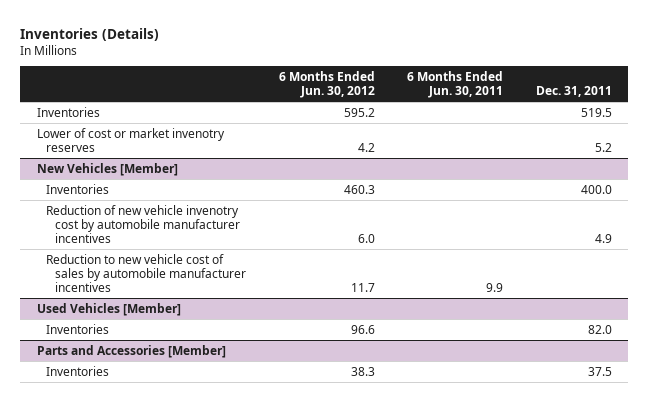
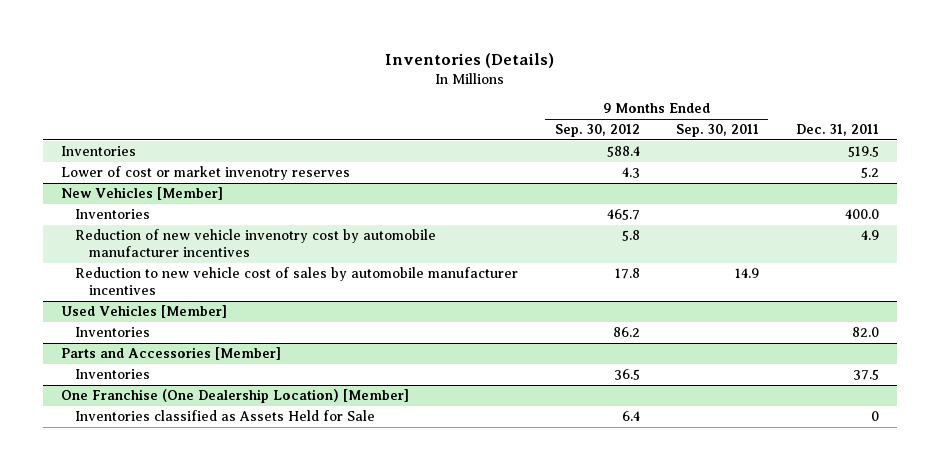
- | 6 Months Ended Jun. 30, 2012 | 6 Months Ended Jun. 30, 2011 | Dec. 31, 2011
+ | 9 Months Ended Sep. 30, 2012 | 9 Months Ended Sep. 30, 2011 | Dec. 31, 2011
+ One Franchise (One Dealership Location) [Member]
+ Inventories classified as Assets Held for Sale | 6.4 | | 0

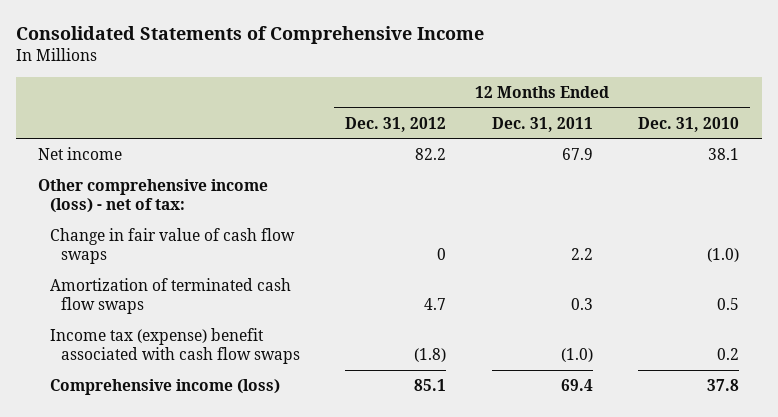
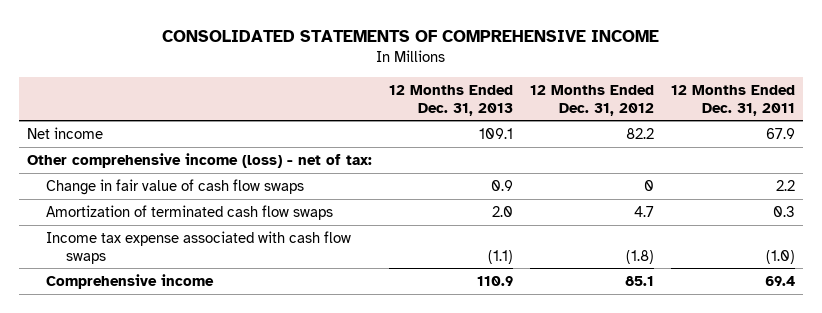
- Consolidated Statements of Comprehensive Income
+ CONSOLIDATED STATEMENTS OF COMPREHENSIVE INCOME
- | 12 Months Ended Dec. 31, 2012 | 12 Months Ended Dec. 31, 2011 | 12 Months Ended Dec. 31, 2010
+ | 12 Months Ended Dec. 31, 2013 | 12 Months Ended Dec. 31, 2012 | 12 Months Ended Dec. 31, 2011
- Income tax (expense) benefit associated with cash flow swaps | (1.8) | (1.0) | 0.2
- Comprehensive income (loss) | 85.1 | 69.4 | 37.8
+ Income tax expense associated with cash flow swaps | (1.1) | (1.8) | (1.0)
+ Comprehensive income | 110.9 | 85.1 | 69.4

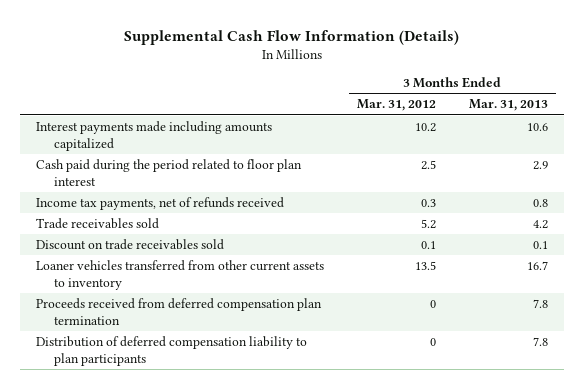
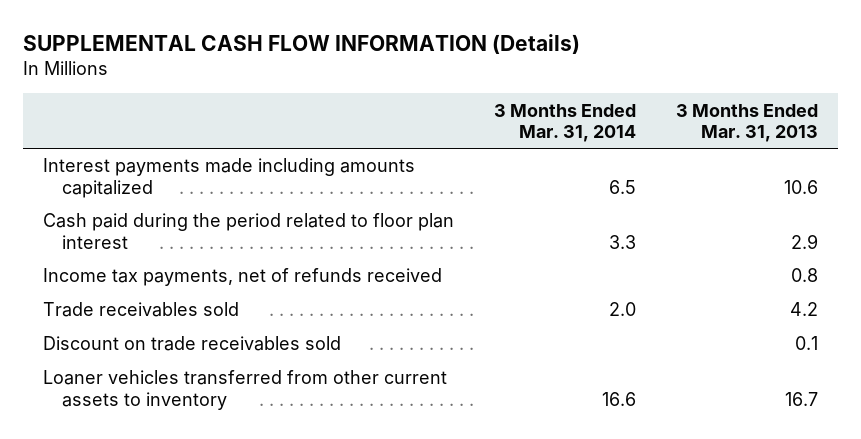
- Supplemental Cash Flow Information (Details)
+ SUPPLEMENTAL CASH FLOW INFORMATION (Details)
- | 3 Months Ended Mar. 31, 2012 | 3 Months Ended Mar. 31, 2013
+ | 3 Months Ended Mar. 31, 2014 | 3 Months Ended Mar. 31, 2013
- Proceeds received from deferred compensation plan termination | 0 | 7.8
- Distribution of deferred compensation liability to plan participants | 0 | 7.8

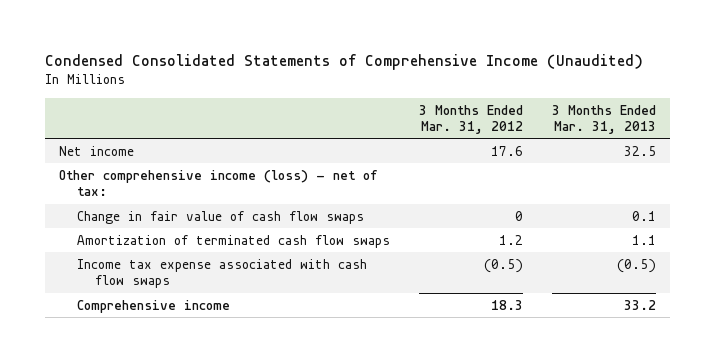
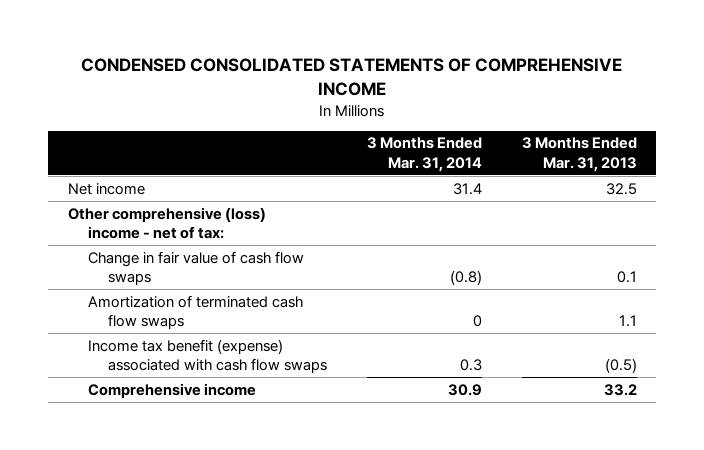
- Condensed Consolidated Statements of Comprehensive Income (Unaudited)
+ CONDENSED CONSOLIDATED STATEMENTS OF COMPREHENSIVE INCOME
- | 3 Months Ended Mar. 31, 2012 | 3 Months Ended Mar. 31, 2013
+ | 3 Months Ended Mar. 31, 2014 | 3 Months Ended Mar. 31, 2013
- Other comprehensive income (loss) - net of tax:
+ Other comprehensive (loss) income - net of tax:
- Income tax expense associated with cash flow swaps | (0.5) | (0.5)
+ Income tax benefit (expense) associated with cash flow swaps | 0.3 | (0.5)

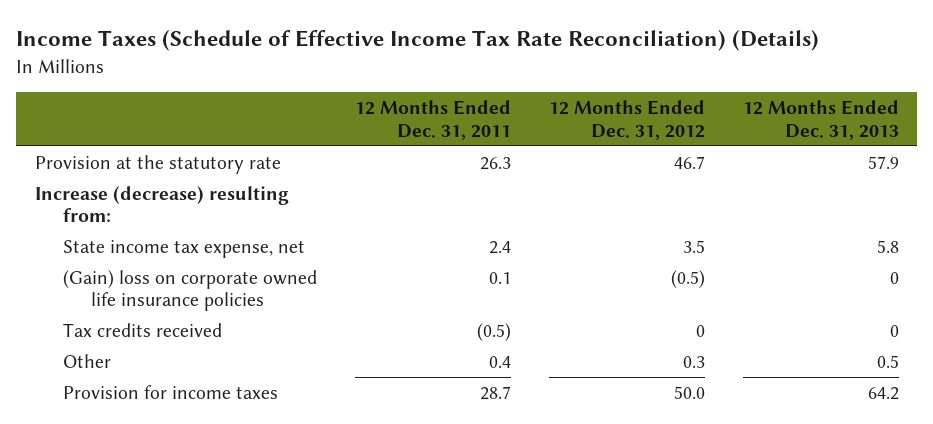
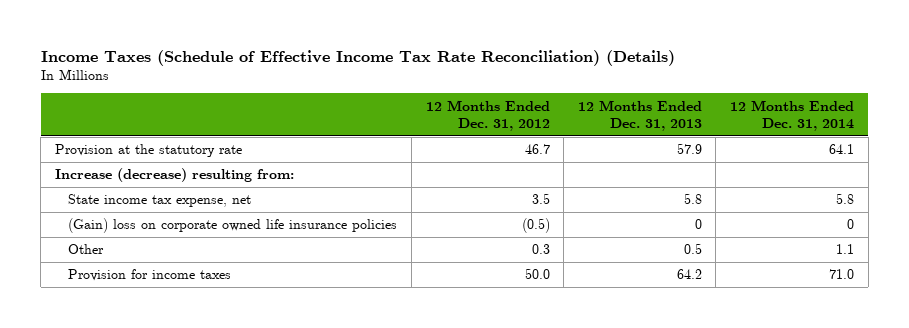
- | 12 Months Ended Dec. 31, 2011 | 12 Months Ended Dec. 31, 2012 | 12 Months Ended Dec. 31, 2013
+ | 12 Months Ended Dec. 31, 2012 | 12 Months Ended Dec. 31, 2013 | 12 Months Ended Dec. 31, 2014
- Tax credits received | (0.5) | 0 | 0

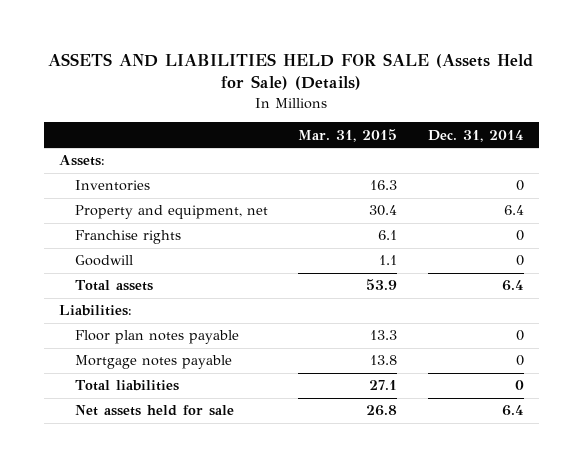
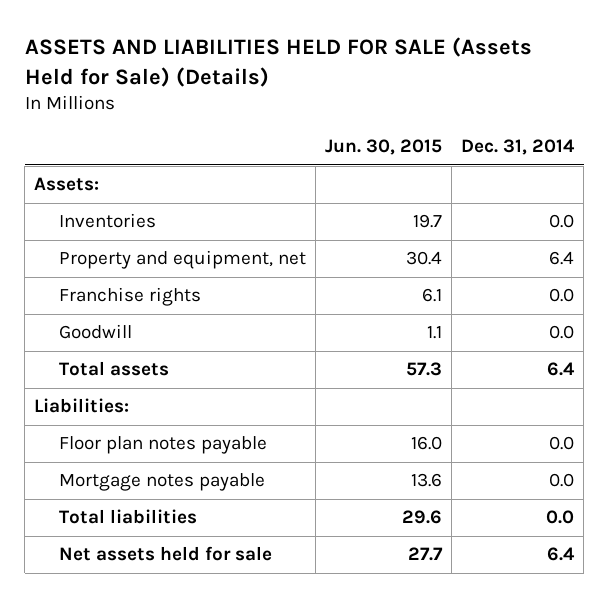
- | Mar. 31, 2015 | Dec. 31, 2014
+ | Jun. 30, 2015 | Dec. 31, 2014
- Inventories | 16.3 | 0
+ Inventories | 19.7 | 0.0
- Franchise rights | 6.1 | 0
- Goodwill | 1.1 | 0
+ Franchise rights | 6.1 | 0.0
+ Goodwill | 1.1 | 0.0
- Floor plan notes payable | 13.3 | 0
- Mortgage notes payable | 13.8 | 0
- Total liabilities | 27.1 | 0
+ Floor plan notes payable | 16.0 | 0.0
+ Mortgage notes payable | 13.6 | 0.0
+ Total liabilities | 29.6 | 0.0

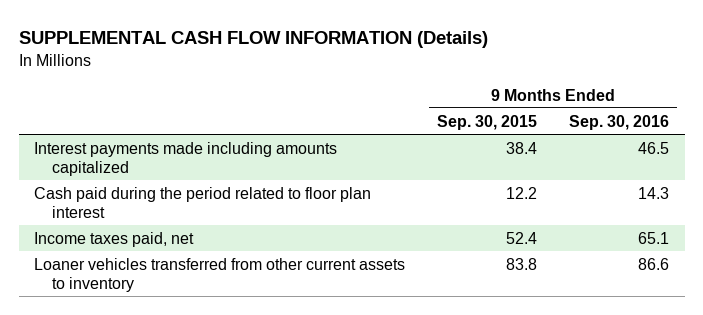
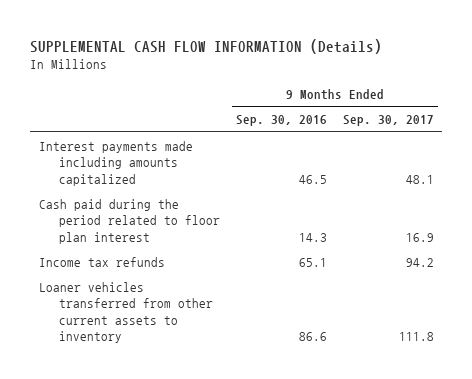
- | 9 Months Ended Sep. 30, 2015 | 9 Months Ended Sep. 30, 2016
+ | 9 Months Ended Sep. 30, 2016 | 9 Months Ended Sep. 30, 2017
- Income taxes paid, net | 52.4 | 65.1
+ Income tax refunds | 65.1 | 94.2

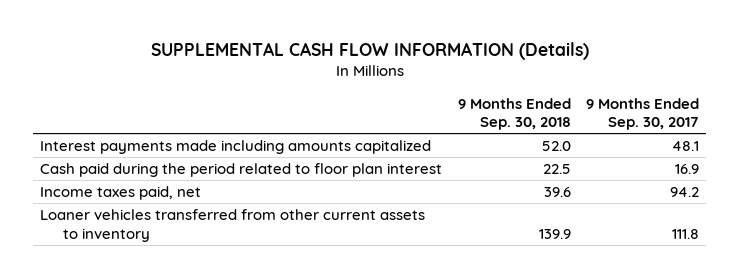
- | 9 Months Ended Sep. 30, 2016 | 9 Months Ended Sep. 30, 2017
+ | 9 Months Ended Sep. 30, 2018 | 9 Months Ended Sep. 30, 2017
- Income tax refunds | 65.1 | 94.2
+ Income taxes paid, net | 39.6 | 94.2

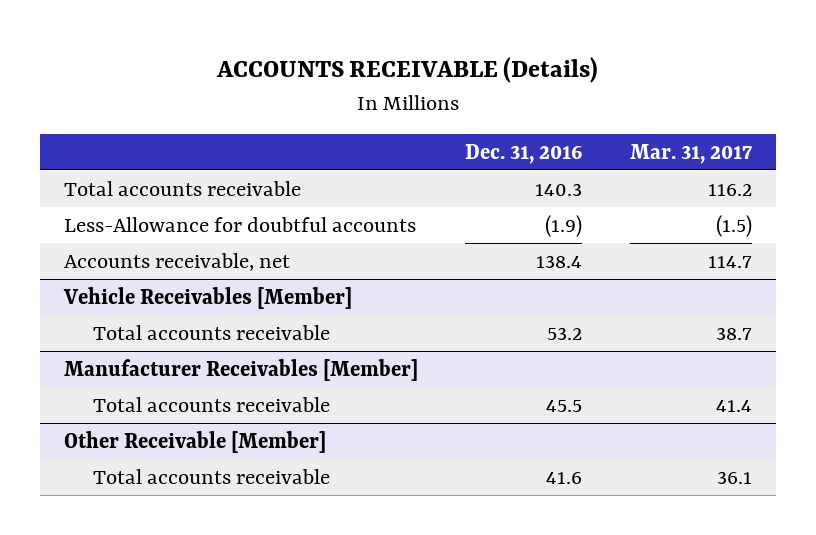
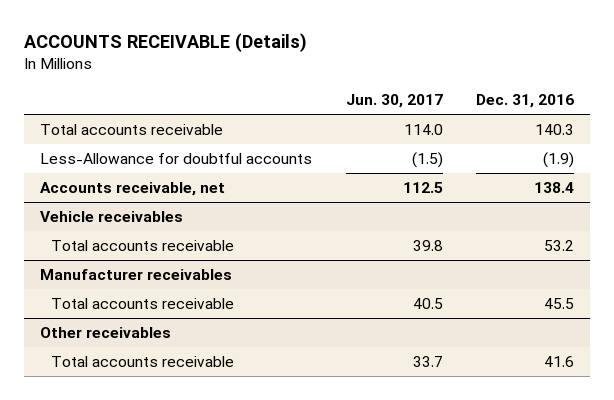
- | Dec. 31, 2016 | Mar. 31, 2017
+ | Jun. 30, 2017 | Dec. 31, 2016
- Vehicle Receivables [Member]
+ Vehicle receivables
- Manufacturer Receivables [Member]
+ Manufacturer receivables
- Other Receivable [Member]
+ Other receivables

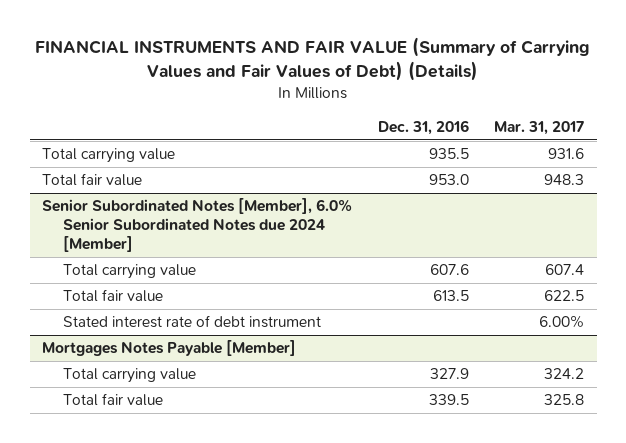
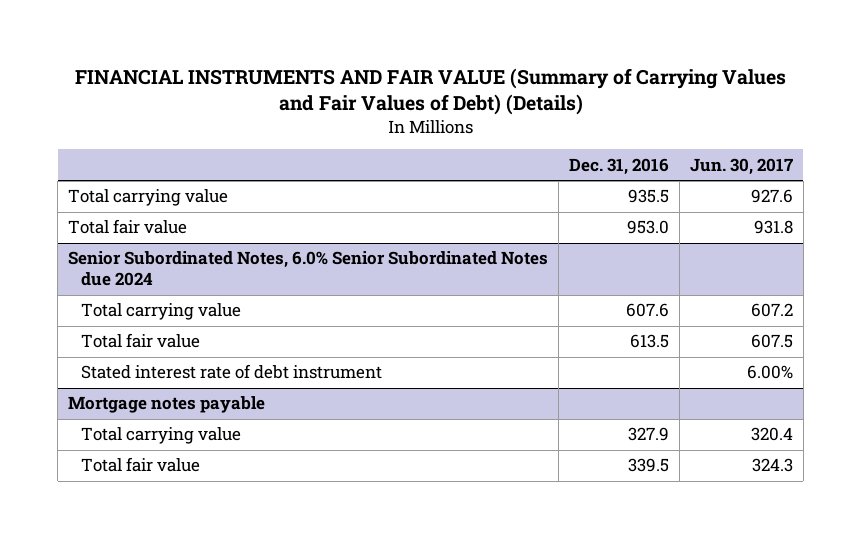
- | Dec. 31, 2016 | Mar. 31, 2017
+ | Dec. 31, 2016 | Jun. 30, 2017
- Senior Subordinated Notes [Member], 6.0% Senior Subordinated Notes due 2024 [Member]
+ Senior Subordinated Notes, 6.0% Senior Subordinated Notes due 2024
- Mortgages Notes Payable [Member]
+ Mortgage notes payable

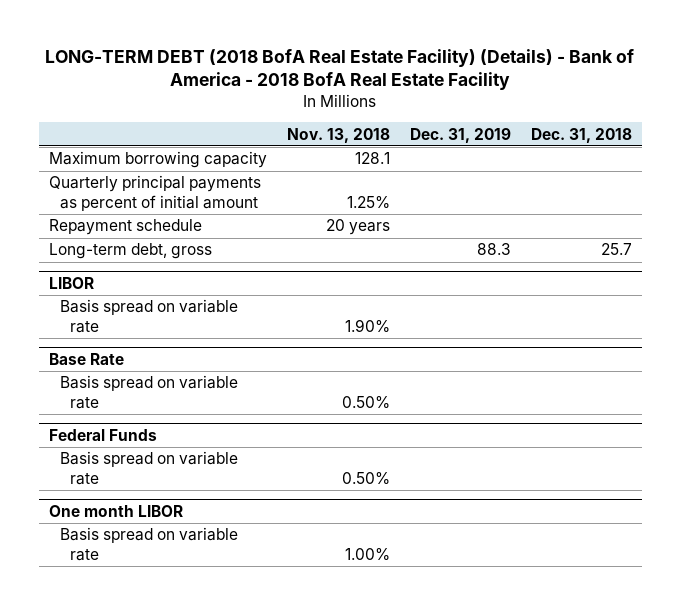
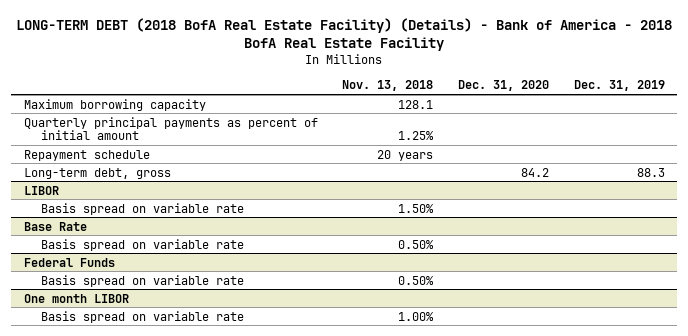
- | Nov. 13, 2018 | Dec. 31, 2019 | Dec. 31, 2018
+ | Nov. 13, 2018 | Dec. 31, 2020 | Dec. 31, 2019
@ LIBOR
- Basis spread on variable rate | 1.90% | |
+ Basis spread on variable rate | 1.50% | |

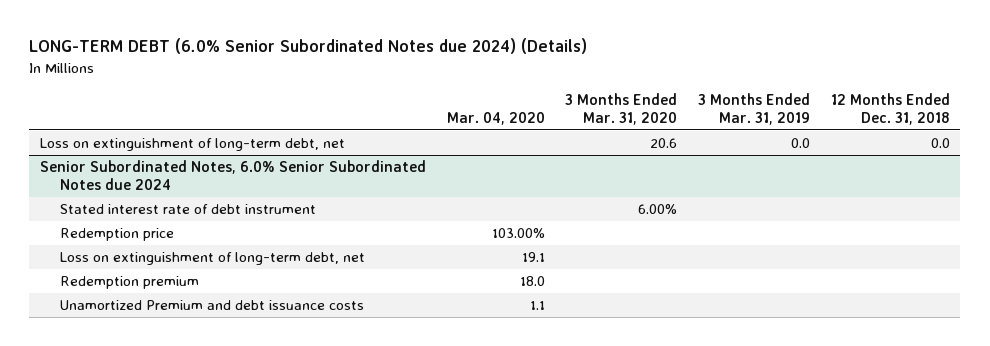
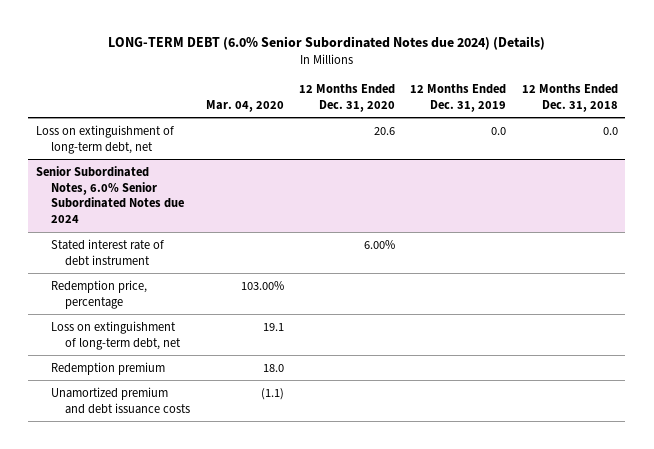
- | Mar. 04, 2020 | 3 Months Ended Mar. 31, 2020 | 3 Months Ended Mar. 31, 2019 | 12 Months Ended Dec. 31, 2018
+ | Mar. 04, 2020 | 12 Months Ended Dec. 31, 2020 | 12 Months Ended Dec. 31, 2019 | 12 Months Ended Dec. 31, 2018
@ Senior Subordinated Notes, 6.0% Senior Subordinated Notes due 2024
- Redemption price | 103.00% | | |
+ Redemption price, percentage | 103.00% | | |
- Unamortized Premium and debt issuance costs | 1.1 | | |
+ Unamortized premium and debt issuance costs | (1.1) | | |

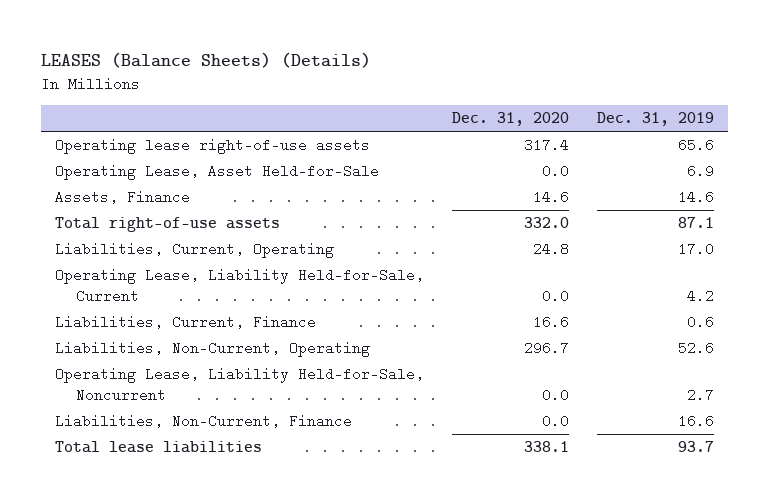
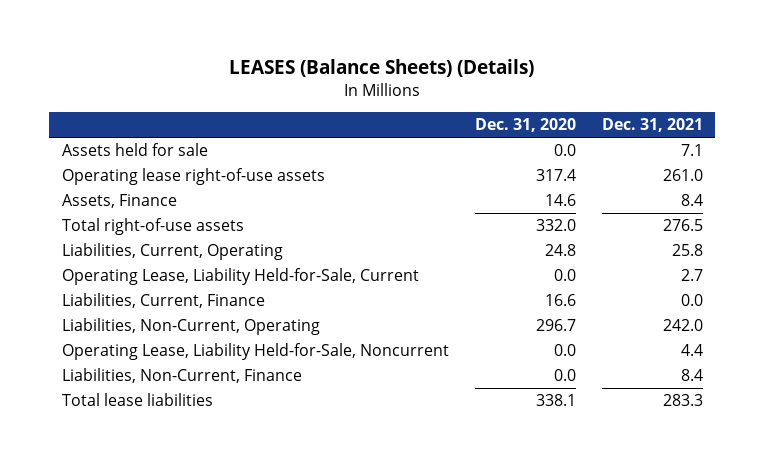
- | Dec. 31, 2020 | Dec. 31, 2019
+ | Dec. 31, 2020 | Dec. 31, 2021
+ Assets held for sale | 0.0 | 7.1
- Operating Lease, Asset Held-for-Sale | 0.0 | 6.9

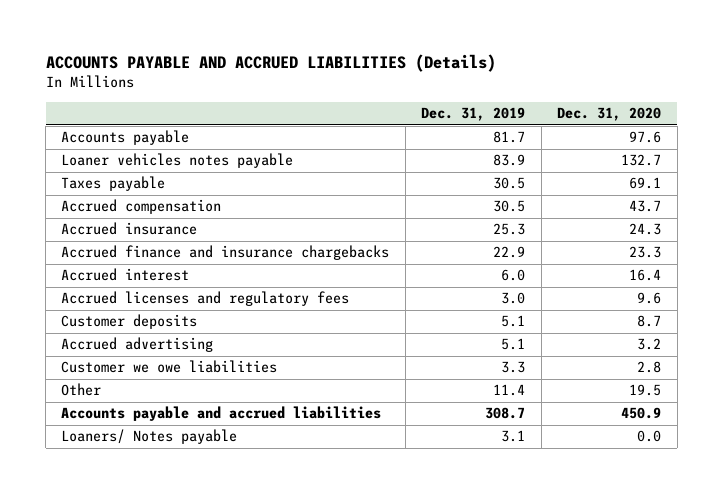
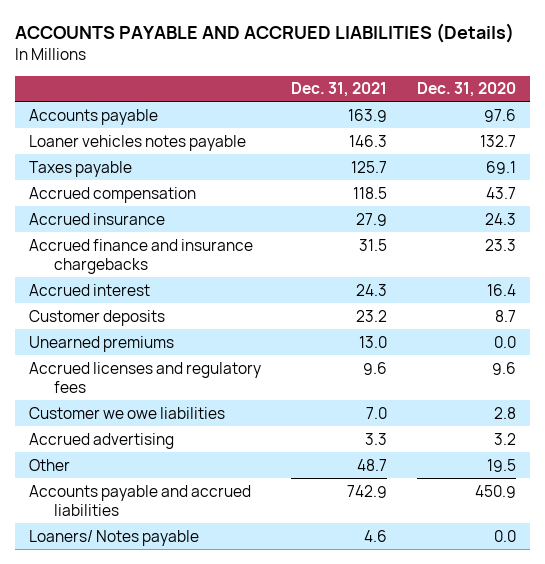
- | Dec. 31, 2019 | Dec. 31, 2020
+ | Dec. 31, 2021 | Dec. 31, 2020
+ Unearned premiums | 13.0 | 0.0
moved down: Accrued licenses and regulatory fees | 9.6 | 9.6
moved down: Accrued advertising | 3.3 | 3.2

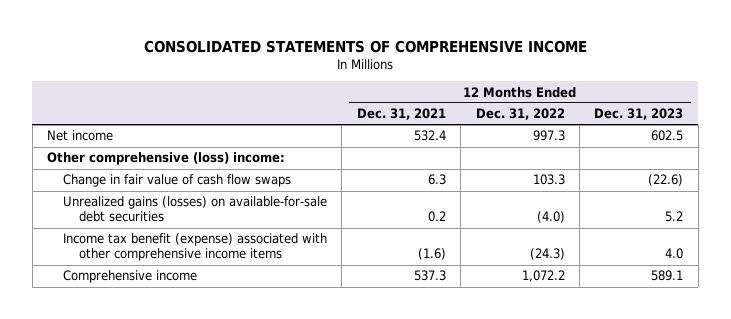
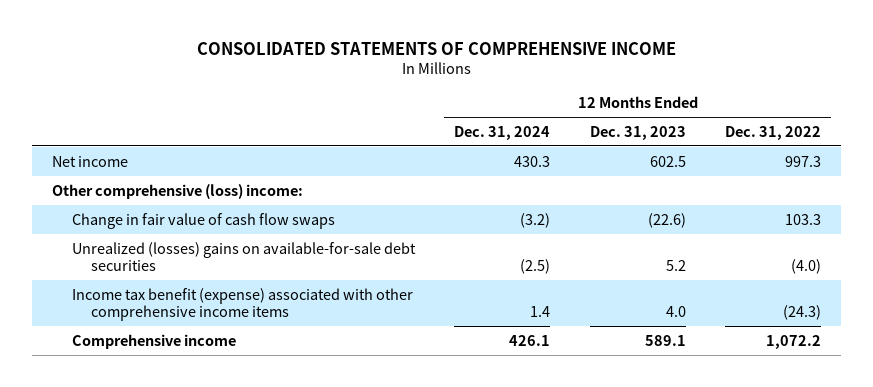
- | 12 Months Ended Dec. 31, 2021 | 12 Months Ended Dec. 31, 2022 | 12 Months Ended Dec. 31, 2023
+ | 12 Months Ended Dec. 31, 2024 | 12 Months Ended Dec. 31, 2023 | 12 Months Ended Dec. 31, 2022
- Unrealized gains (losses) on available-for-sale debt securities | 0.2 | (4.0) | 5.2
+ Unrealized (losses) gains on available-for-sale debt securities | (2.5) | 5.2 | (4.0)

